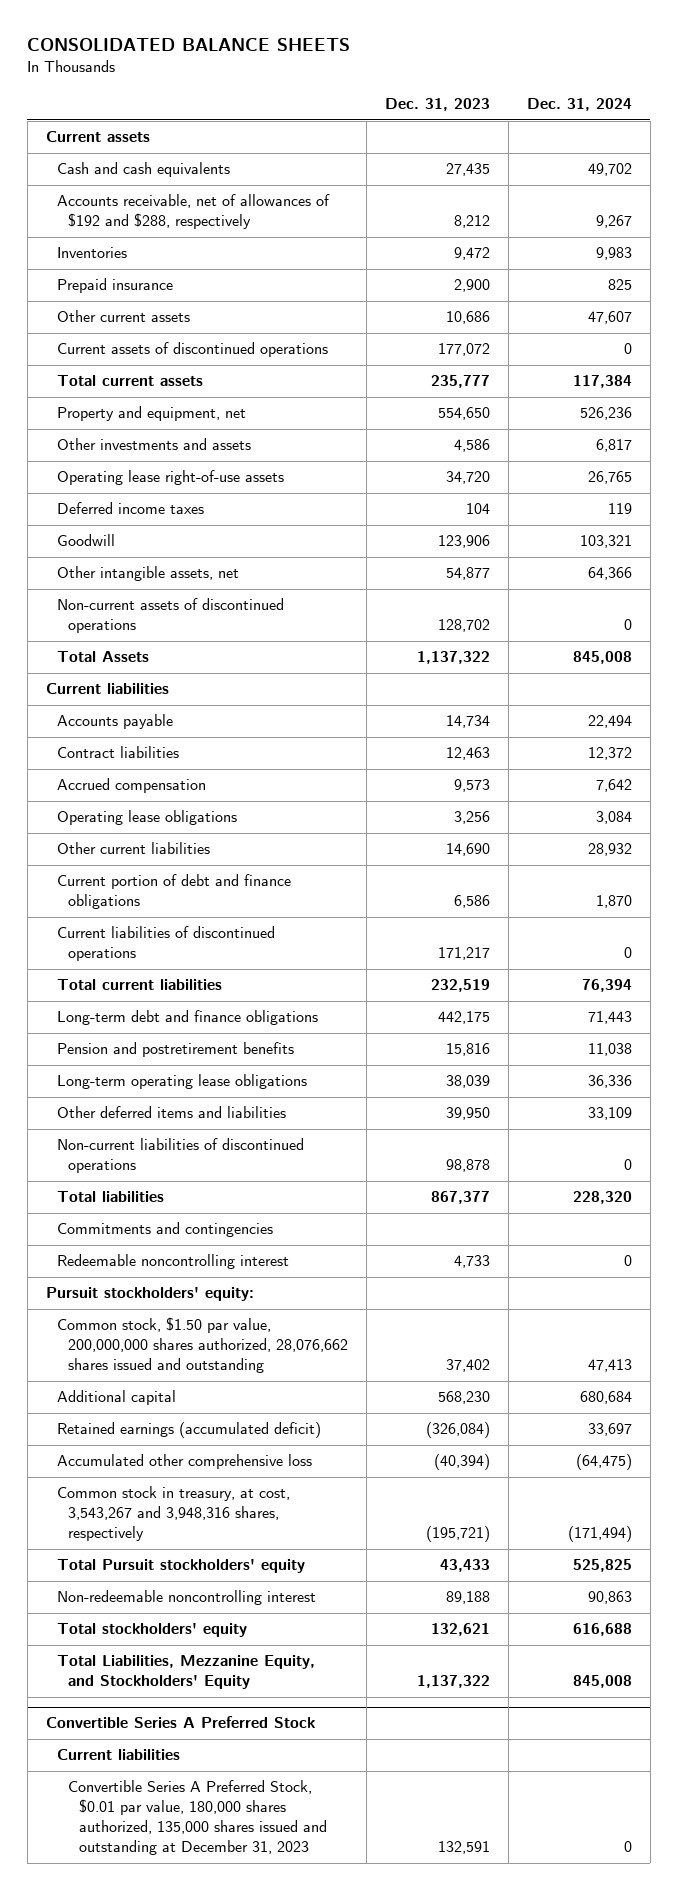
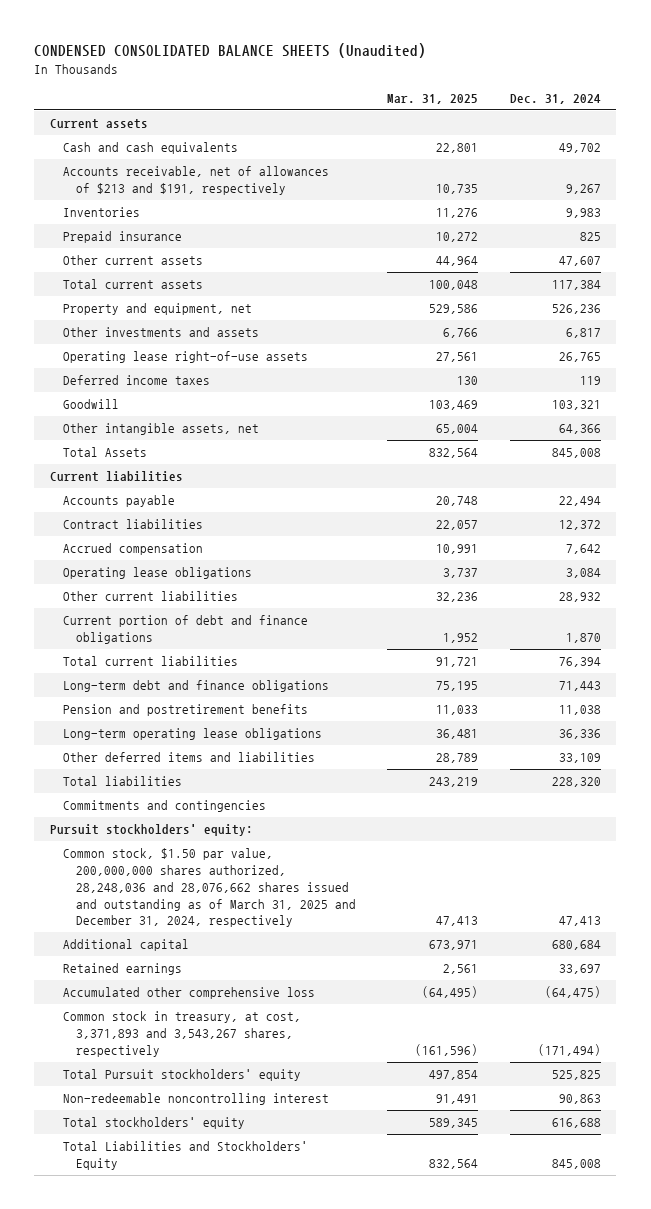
- CONSOLIDATED BALANCE SHEETS
+ CONDENSED CONSOLIDATED BALANCE SHEETS (Unaudited)
- | Dec. 31, 2023 | Dec. 31, 2024
+ | Mar. 31, 2025 | Dec. 31, 2024
- Accounts receivable, net of allowances of $192 and $288, respectively | 8,212 | 9,267
+ Accounts receivable, net of allowances of $213 and $191, respectively | 10,735 | 9,267
- Current assets of discontinued operations | 177,072 | 0
- Non-current assets of discontinued operations | 128,702 | 0
- Current liabilities of discontinued operations | 171,217 | 0
- Non-current liabilities of discontinued operations | 98,878 | 0
- Redeemable noncontrolling interest | 4,733 | 0
- Common stock, $1.50 par value, 200,000,000 shares authorized, 28,076,662 shares issued and outstanding | 37,402 | 47,413
+ Common stock, $1.50 par value, 200,000,000 shares authorized, 28,248,036 and 28,076,662 shares issued and outstanding as of March 31, 2025 and December 31, 2024, respectively | 47,413 | 47,413
- Retained earnings (accumulated deficit) | (326,084) | 33,697
+ Retained earnings | 2,561 | 33,697
- Common stock in treasury, at cost, 3,543,267 and 3,948,316 shares, respectively | (195,721) | (171,494)
+ Common stock in treasury, at cost, 3,371,893 and 3,543,267 shares, respectively | (161,596) | (171,494)
- Total Liabilities, Mezzanine Equity, and Stockholders' Equity | 1,137,322 | 845,008
- Convertible Series A Preferred Stock
- Current liabilities
- Convertible Series A Preferred Stock, $0.01 par value, 180,000 shares authorized, 135,000 shares issued and outstanding at December 31, 2023 | 132,591 | 0
+ Total Liabilities and Stockholders' Equity | 832,564 | 845,008

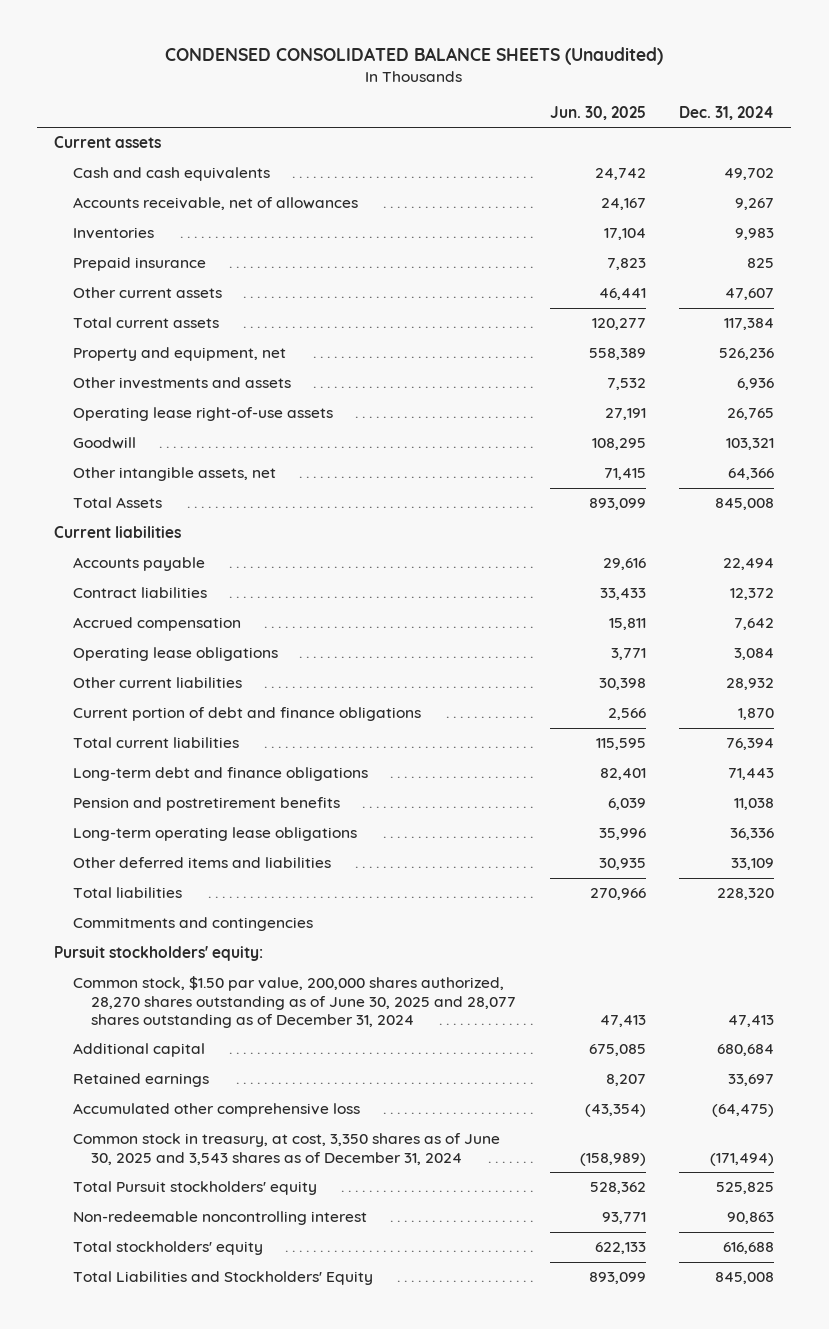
- | Mar. 31, 2025 | Dec. 31, 2024
+ | Jun. 30, 2025 | Dec. 31, 2024
- Accounts receivable, net of allowances of $213 and $191, respectively | 10,735 | 9,267
+ Accounts receivable, net of allowances | 24,167 | 9,267
- Other investments and assets | 6,766 | 6,817
+ Other investments and assets | 7,532 | 6,936
- Deferred income taxes | 130 | 119
- Common stock, $1.50 par value, 200,000,000 shares authorized, 28,248,036 and 28,076,662 shares issued and outstanding as of March 31, 2025 and December 31, 2024, respectively | 47,413 | 47,413
+ Common stock, $1.50 par value, 200,000 shares authorized, 28,270 shares outstanding as of June 30, 2025 and 28,077 shares outstanding as of December 31, 2024 | 47,413 | 47,413
- Common stock in treasury, at cost, 3,371,893 and 3,543,267 shares, respectively | (161,596) | (171,494)
+ Common stock in treasury, at cost, 3,350 shares as of June 30, 2025 and 3,543 shares as of December 31, 2024 | (158,989) | (171,494)

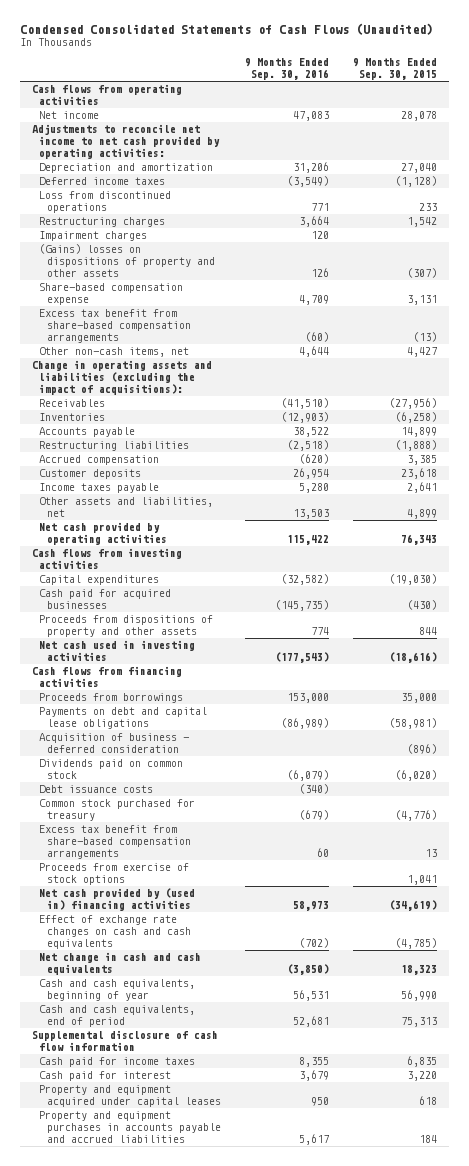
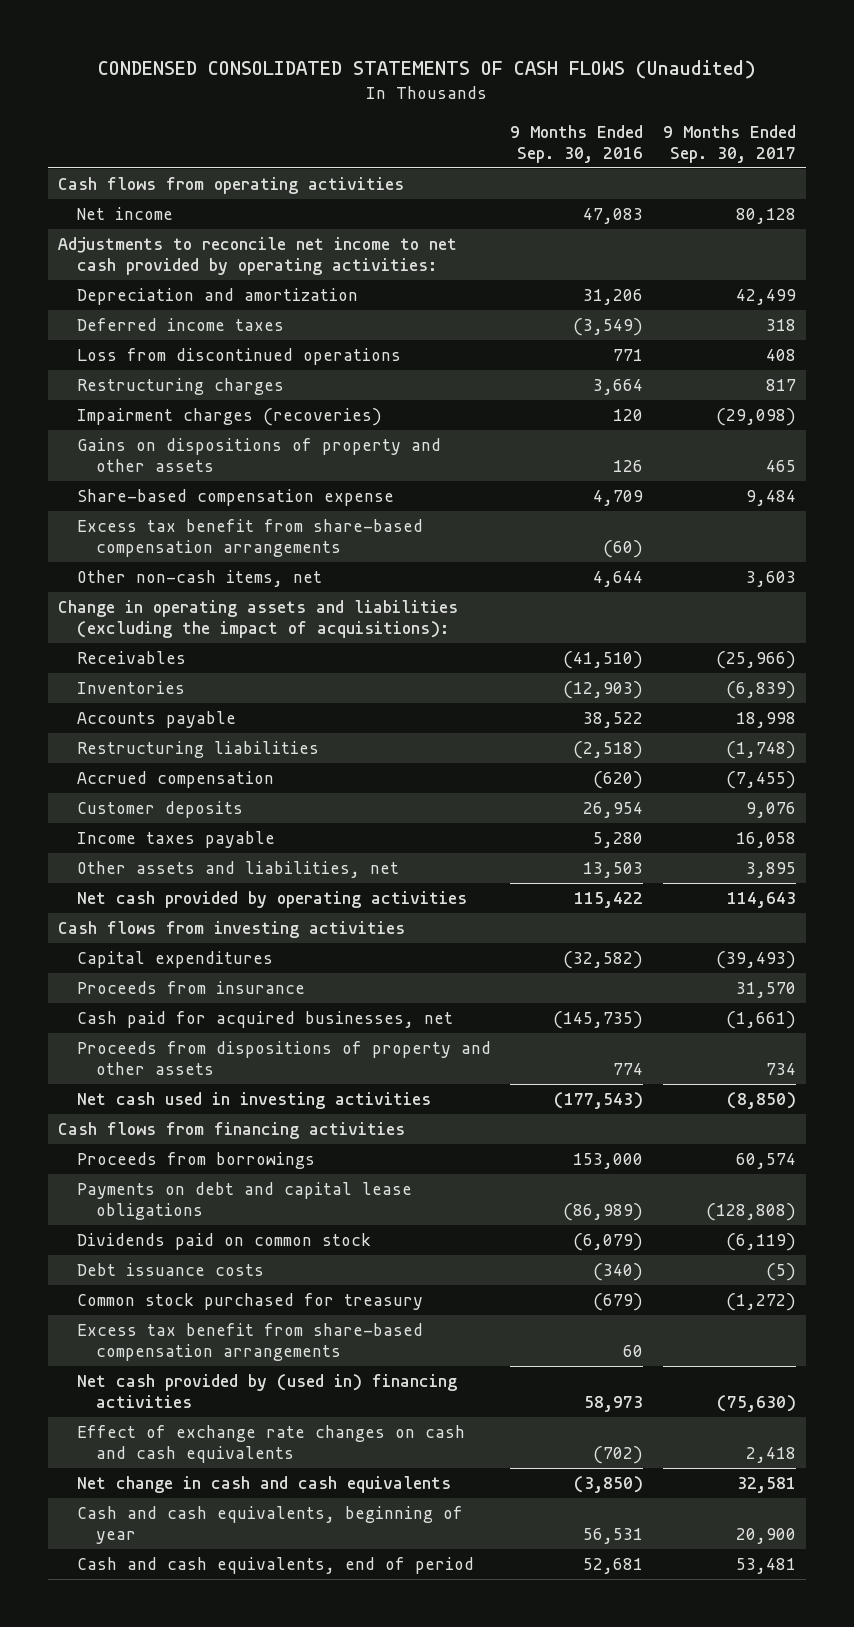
- Condensed Consolidated Statements of Cash Flows (Unaudited)
+ CONDENSED CONSOLIDATED STATEMENTS OF CASH FLOWS (Unaudited)
- | 9 Months Ended Sep. 30, 2016 | 9 Months Ended Sep. 30, 2015
+ | 9 Months Ended Sep. 30, 2016 | 9 Months Ended Sep. 30, 2017
- Impairment charges | 120 |
- (Gains) losses on dispositions of property and other assets | 126 | (307)
+ Impairment charges (recoveries) | 120 | (29,098)
+ Gains on dispositions of property and other assets | 126 | 465
- Cash paid for acquired businesses | (145,735) | (430)
+ Proceeds from insurance | | 31,570
+ Cash paid for acquired businesses, net | (145,735) | (1,661)
- Acquisition of business - deferred consideration | | (896)
- Proceeds from exercise of stock options | | 1,041
- Supplemental disclosure of cash flow information
- Cash paid for income taxes | 8,355 | 6,835
- Cash paid for interest | 3,679 | 3,220
- Property and equipment acquired under capital leases | 950 | 618
- Property and equipment purchases in accounts payable and accrued liabilities | 5,617 | 184

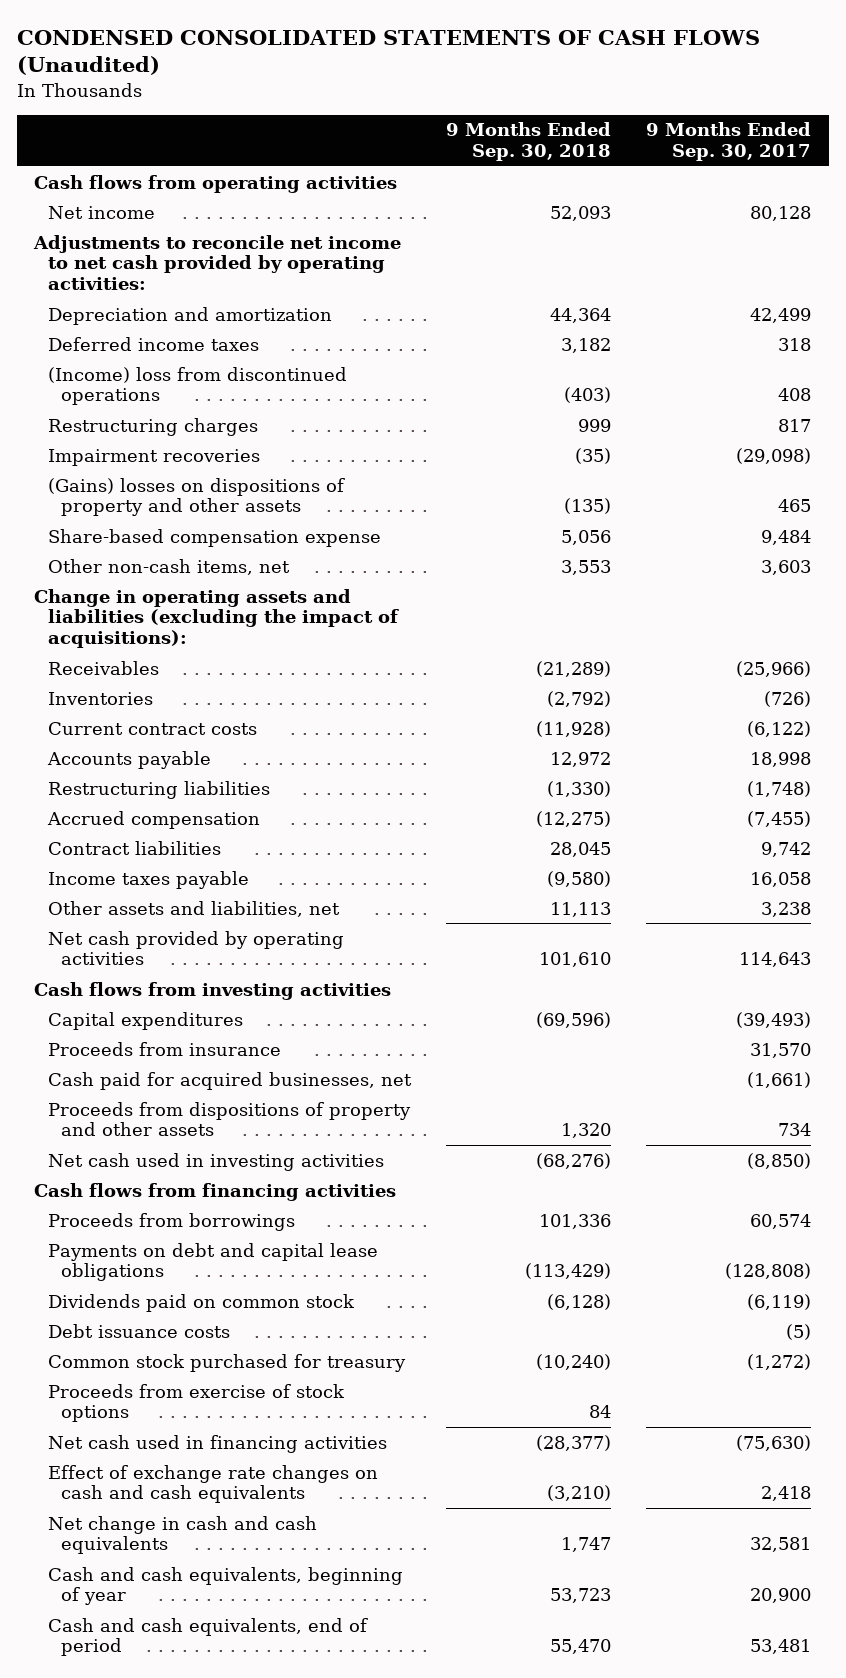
- | 9 Months Ended Sep. 30, 2016 | 9 Months Ended Sep. 30, 2017
+ | 9 Months Ended Sep. 30, 2018 | 9 Months Ended Sep. 30, 2017
- Loss from discontinued operations | 771 | 408
+ (Income) loss from discontinued operations | (403) | 408
- Impairment charges (recoveries) | 120 | (29,098)
- Gains on dispositions of property and other assets | 126 | 465
+ Impairment recoveries | (35) | (29,098)
+ (Gains) losses on dispositions of property and other assets | (135) | 465
- Excess tax benefit from share-based compensation arrangements | (60) |
- Inventories | (12,903) | (6,839)
+ Inventories | (2,792) | (726)
+ Current contract costs | (11,928) | (6,122)
- Customer deposits | 26,954 | 9,076
+ Contract liabilities | 28,045 | 9,742
- Other assets and liabilities, net | 13,503 | 3,895
+ Other assets and liabilities, net | 11,113 | 3,238
- Excess tax benefit from share-based compensation arrangements | 60 |
- Net cash provided by (used in) financing activities | 58,973 | (75,630)
+ Proceeds from exercise of stock options | 84 |
+ Net cash used in financing activities | (28,377) | (75,630)

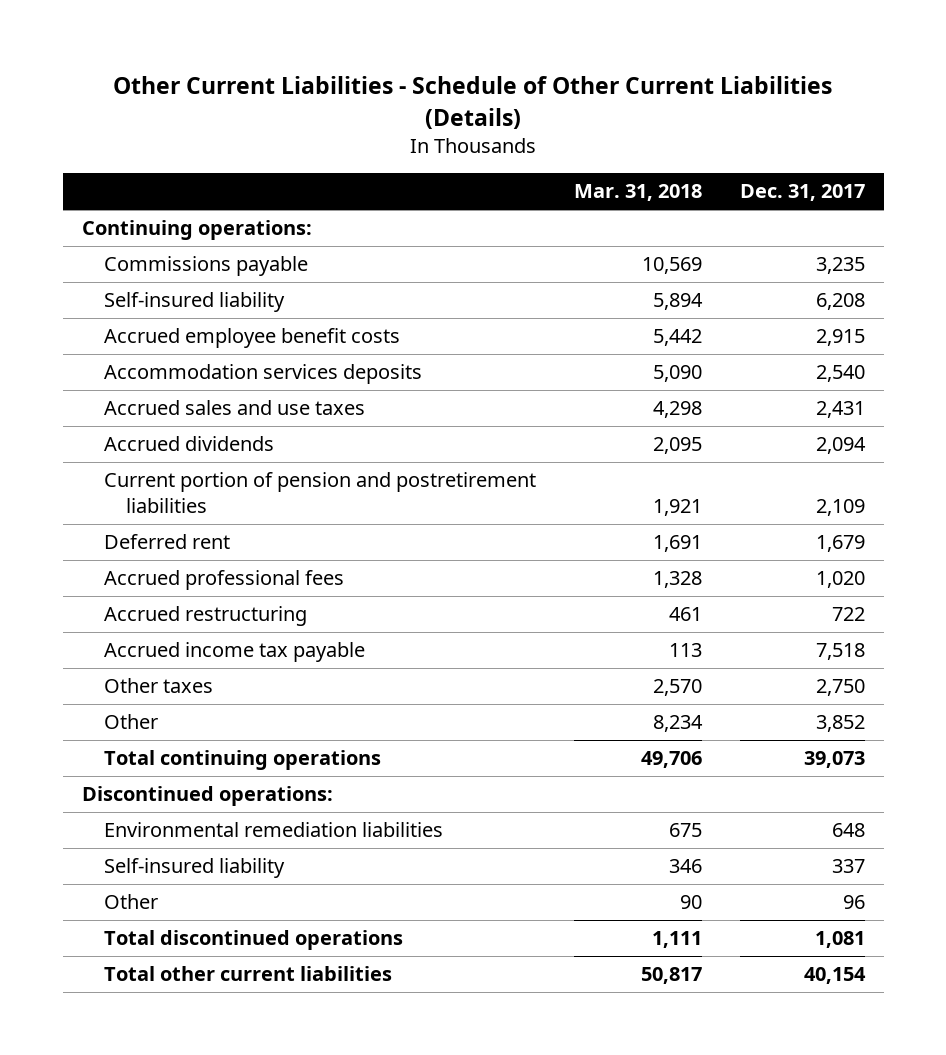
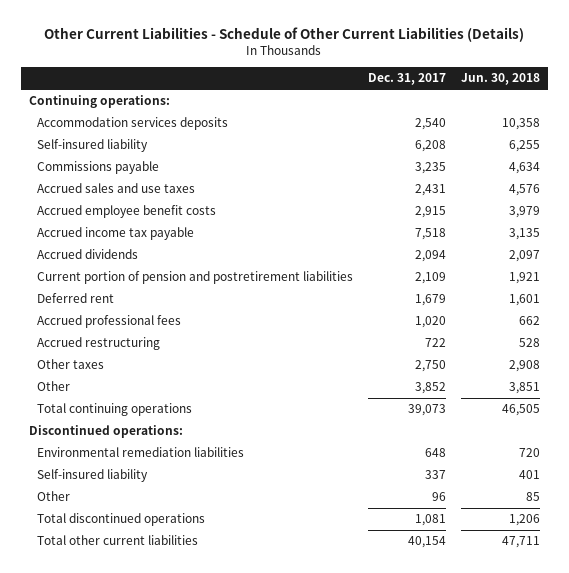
- | Mar. 31, 2018 | Dec. 31, 2017
+ | Dec. 31, 2017 | Jun. 30, 2018
moved down: Self-insured liability | 6,208 | 6,255
moved down: Commissions payable | 3,235 | 4,634
moved down: Accrued employee benefit costs | 2,915 | 3,979
moved up: Accrued income tax payable | 7,518 | 3,135

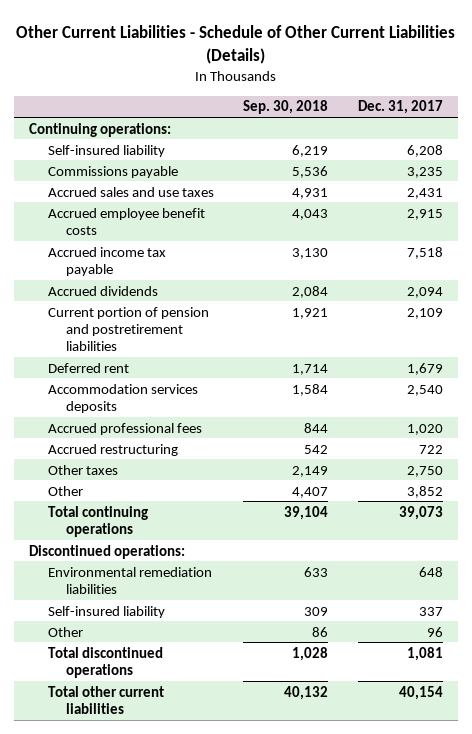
- | Dec. 31, 2017 | Jun. 30, 2018
+ | Sep. 30, 2018 | Dec. 31, 2017
moved down: Accommodation services deposits | 1,584 | 2,540

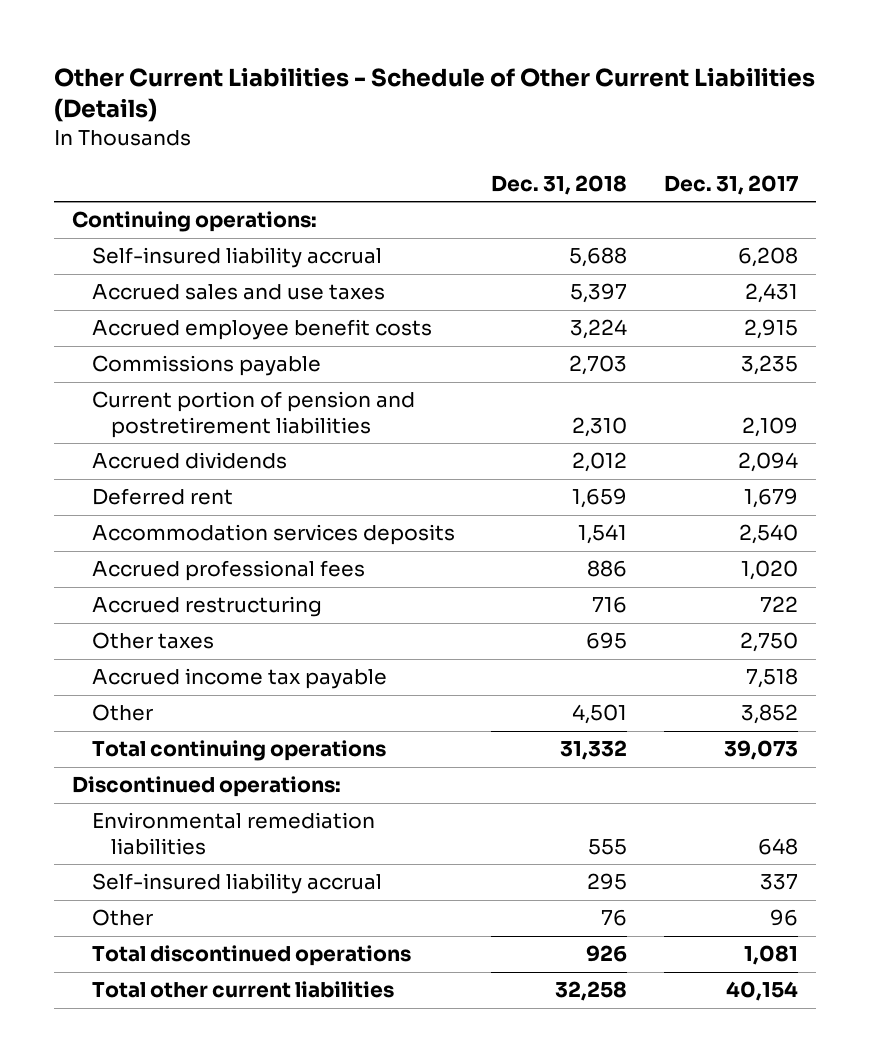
- | Sep. 30, 2018 | Dec. 31, 2017
+ | Dec. 31, 2018 | Dec. 31, 2017
- Self-insured liability | 6,219 | 6,208
+ Self-insured liability accrual | 5,688 | 6,208
moved down: Commissions payable | 2,703 | 3,235
moved down: Accrued dividends | 2,012 | 2,094
moved down: Accrued income tax payable | | 7,518
- Self-insured liability | 309 | 337
+ Self-insured liability accrual | 295 | 337

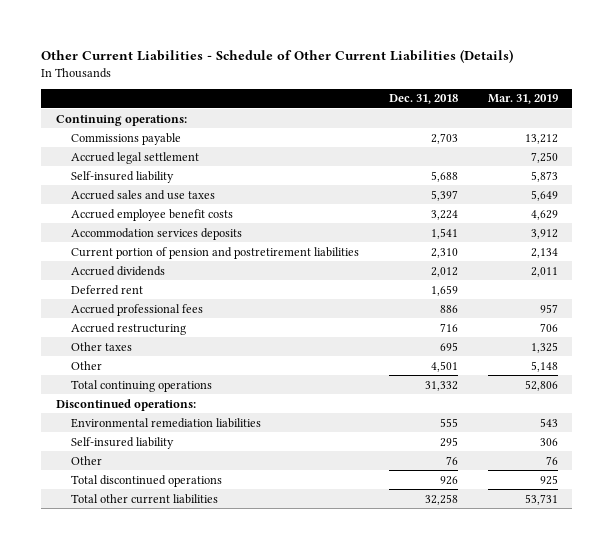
- | Dec. 31, 2018 | Dec. 31, 2017
+ | Dec. 31, 2018 | Mar. 31, 2019
- Self-insured liability accrual | 5,688 | 6,208
moved up: Commissions payable | 2,703 | 13,212
+ Accrued legal settlement | | 7,250
+ Self-insured liability | 5,688 | 5,873
moved up: Accommodation services deposits | 1,541 | 3,912
- Accrued income tax payable | | 7,518
- Self-insured liability accrual | 295 | 337
+ Self-insured liability | 295 | 306

